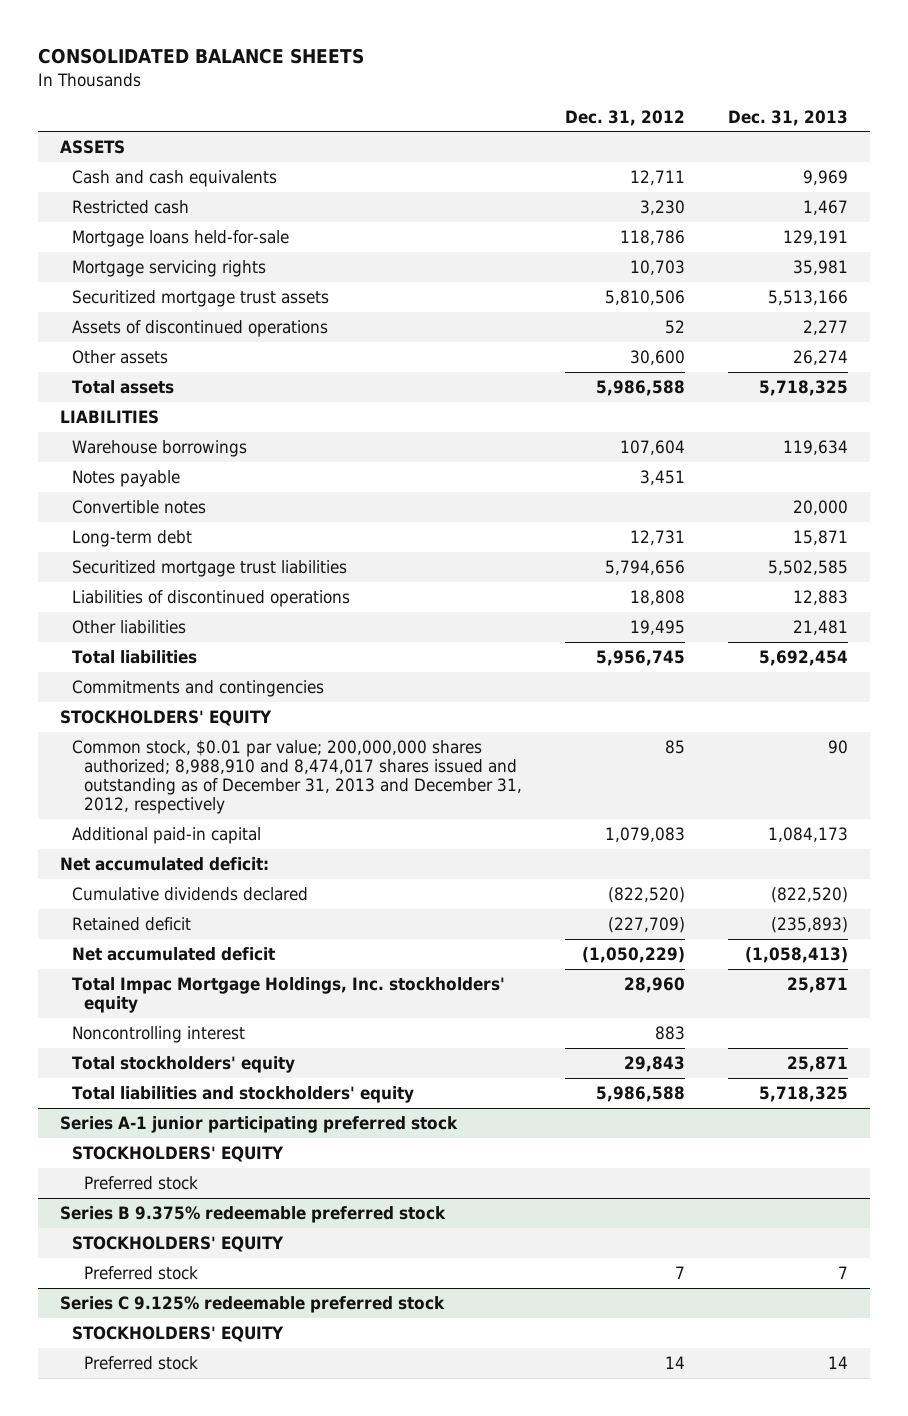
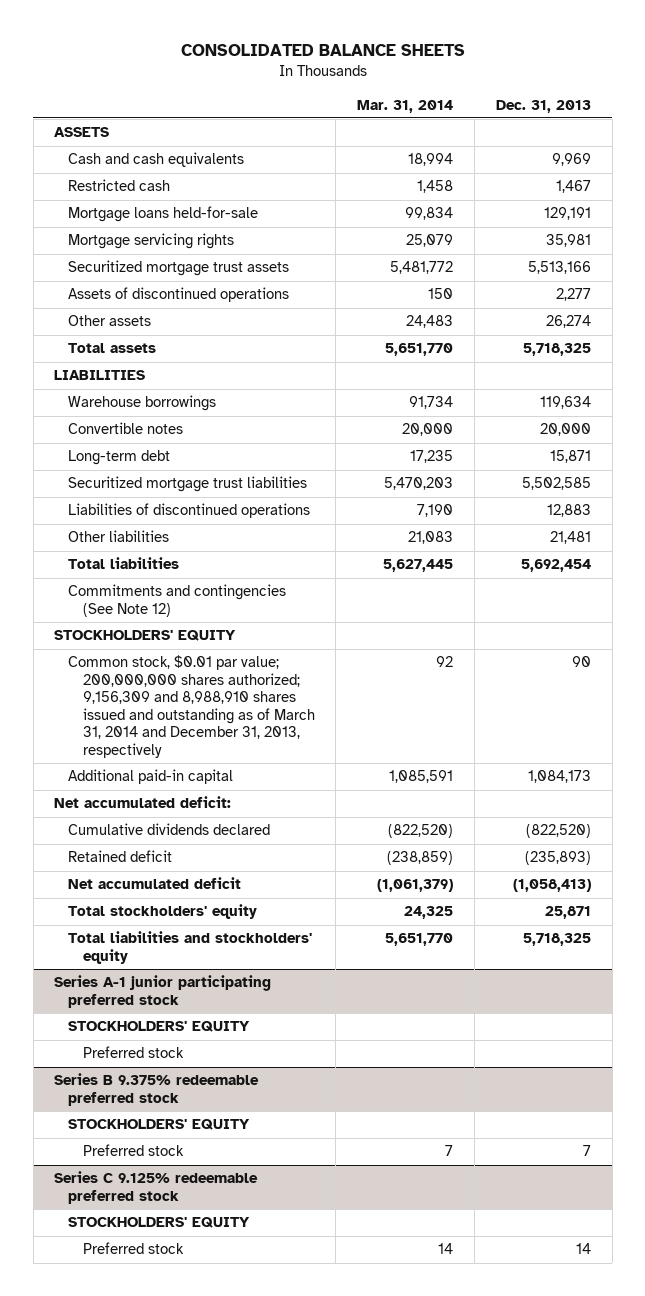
- | Dec. 31, 2012 | Dec. 31, 2013
+ | Mar. 31, 2014 | Dec. 31, 2013
- Notes payable | 3,451 |
- Commitments and contingencies
+ Commitments and contingencies (See Note 12)
- Common stock, $0.01 par value; 200,000,000 shares authorized; 8,988,910 and 8,474,017 shares issued and outstanding as of December 31, 2013 and December 31, 2012, respectively | 85 | 90
+ Common stock, $0.01 par value; 200,000,000 shares authorized; 9,156,309 and 8,988,910 shares issued and outstanding as of March 31, 2014 and December 31, 2013, respectively | 92 | 90
- Total Impac Mortgage Holdings, Inc. stockholders' equity | 28,960 | 25,871
- Noncontrolling interest | 883 |

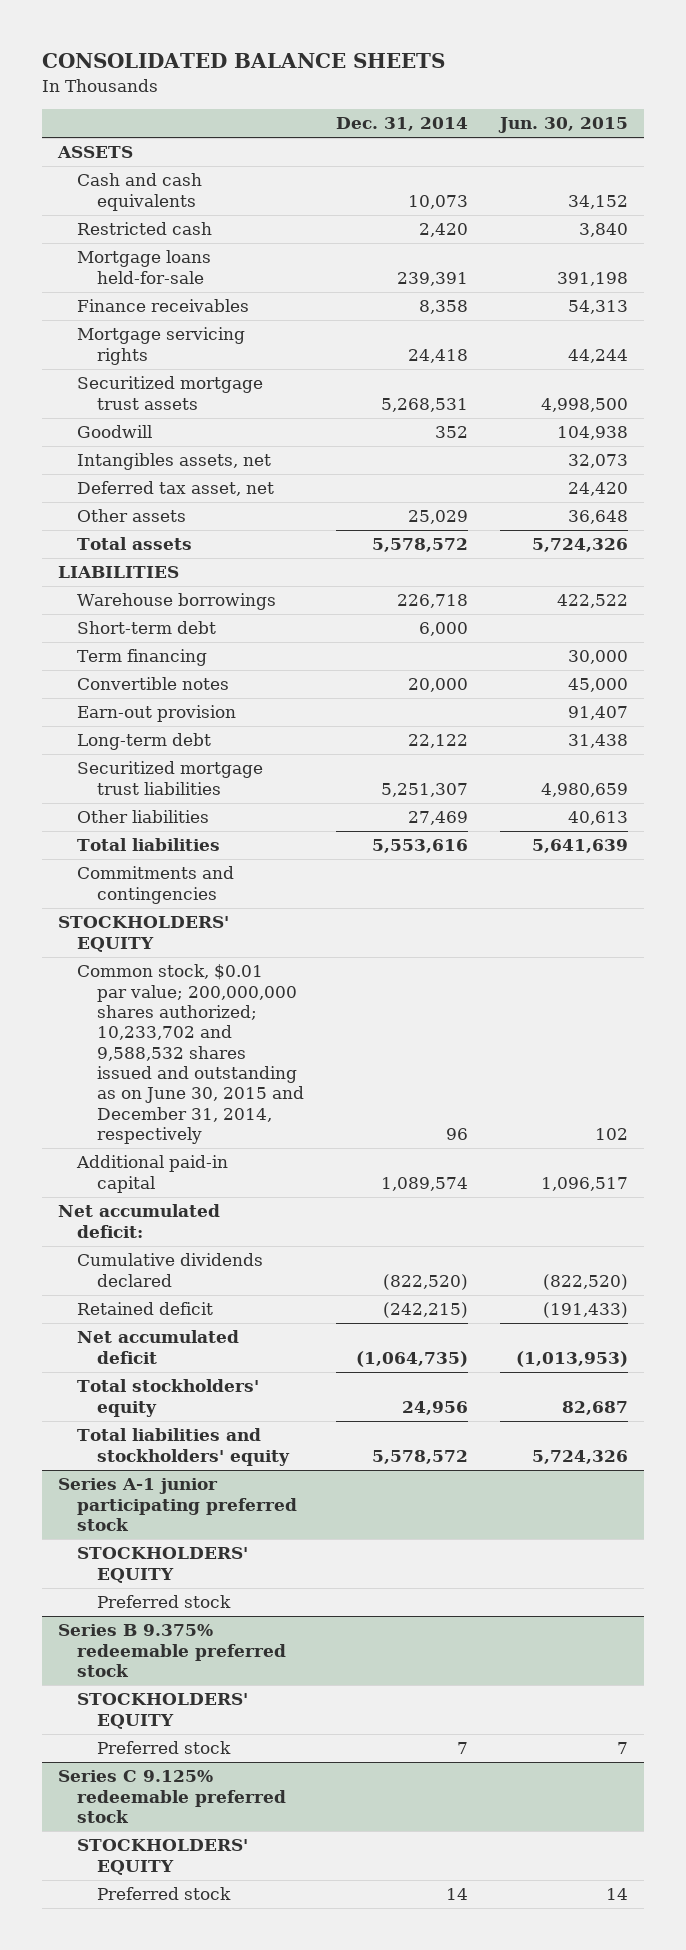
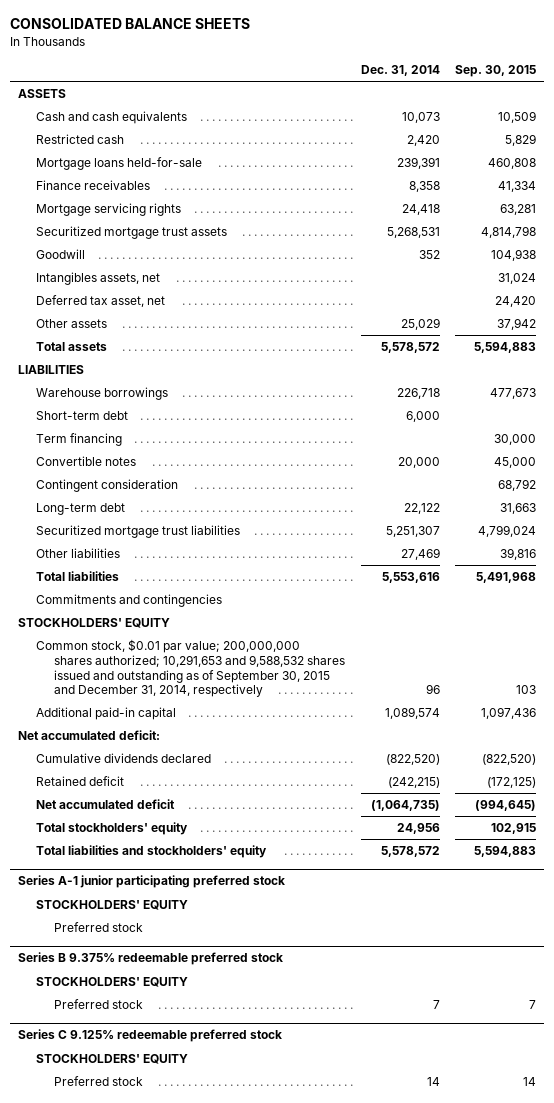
- | Dec. 31, 2014 | Jun. 30, 2015
+ | Dec. 31, 2014 | Sep. 30, 2015
- Earn-out provision | | 91,407
+ Contingent consideration | | 68,792
- Common stock, $0.01 par value; 200,000,000 shares authorized; 10,233,702 and 9,588,532 shares issued and outstanding as on June 30, 2015 and December 31, 2014, respectively | 96 | 102
+ Common stock, $0.01 par value; 200,000,000 shares authorized; 10,291,653 and 9,588,532 shares issued and outstanding as of September 30, 2015 and December 31, 2014, respectively | 96 | 103

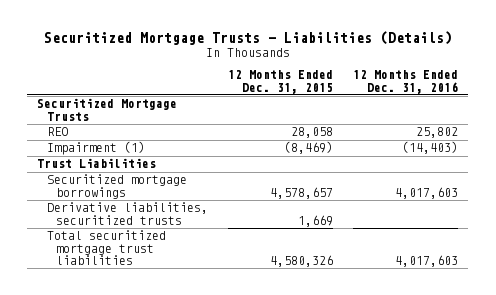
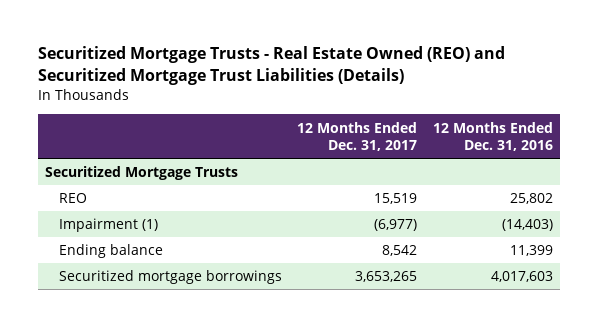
- Securitized Mortgage Trusts - Liabilities (Details)
+ Securitized Mortgage Trusts - Real Estate Owned (REO) and Securitized Mortgage Trust Liabilities (Details)
- | 12 Months Ended Dec. 31, 2015 | 12 Months Ended Dec. 31, 2016
+ | 12 Months Ended Dec. 31, 2017 | 12 Months Ended Dec. 31, 2016
- Trust Liabilities
+ Ending balance | 8,542 | 11,399
- Derivative liabilities, securitized trusts | 1,669 |
- Total securitized mortgage trust liabilities | 4,580,326 | 4,017,603

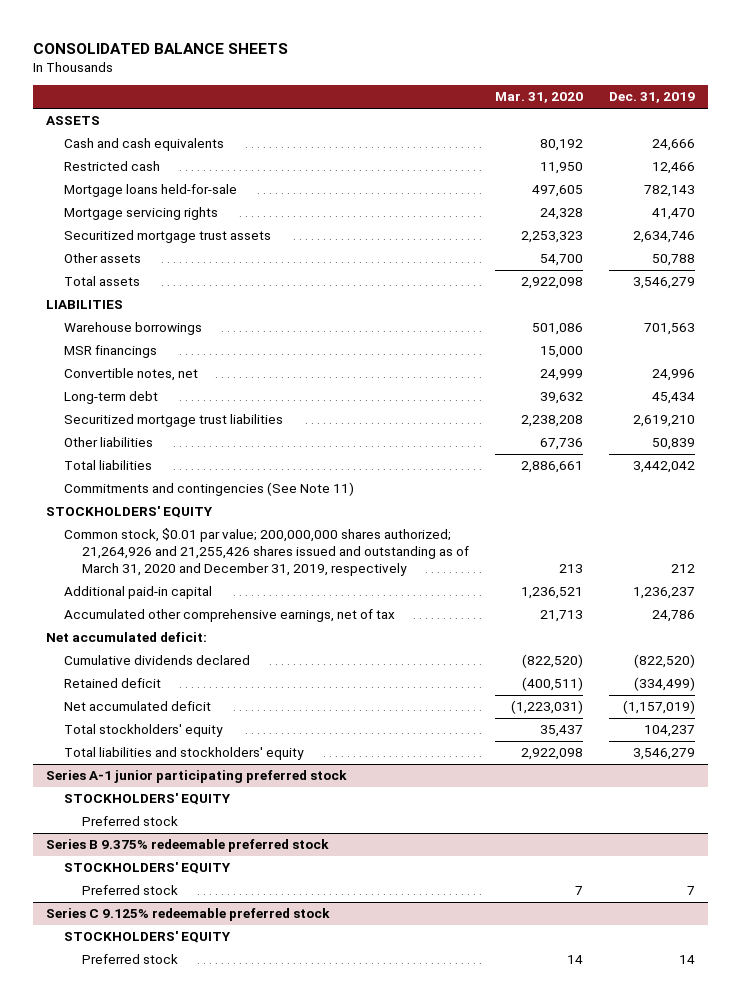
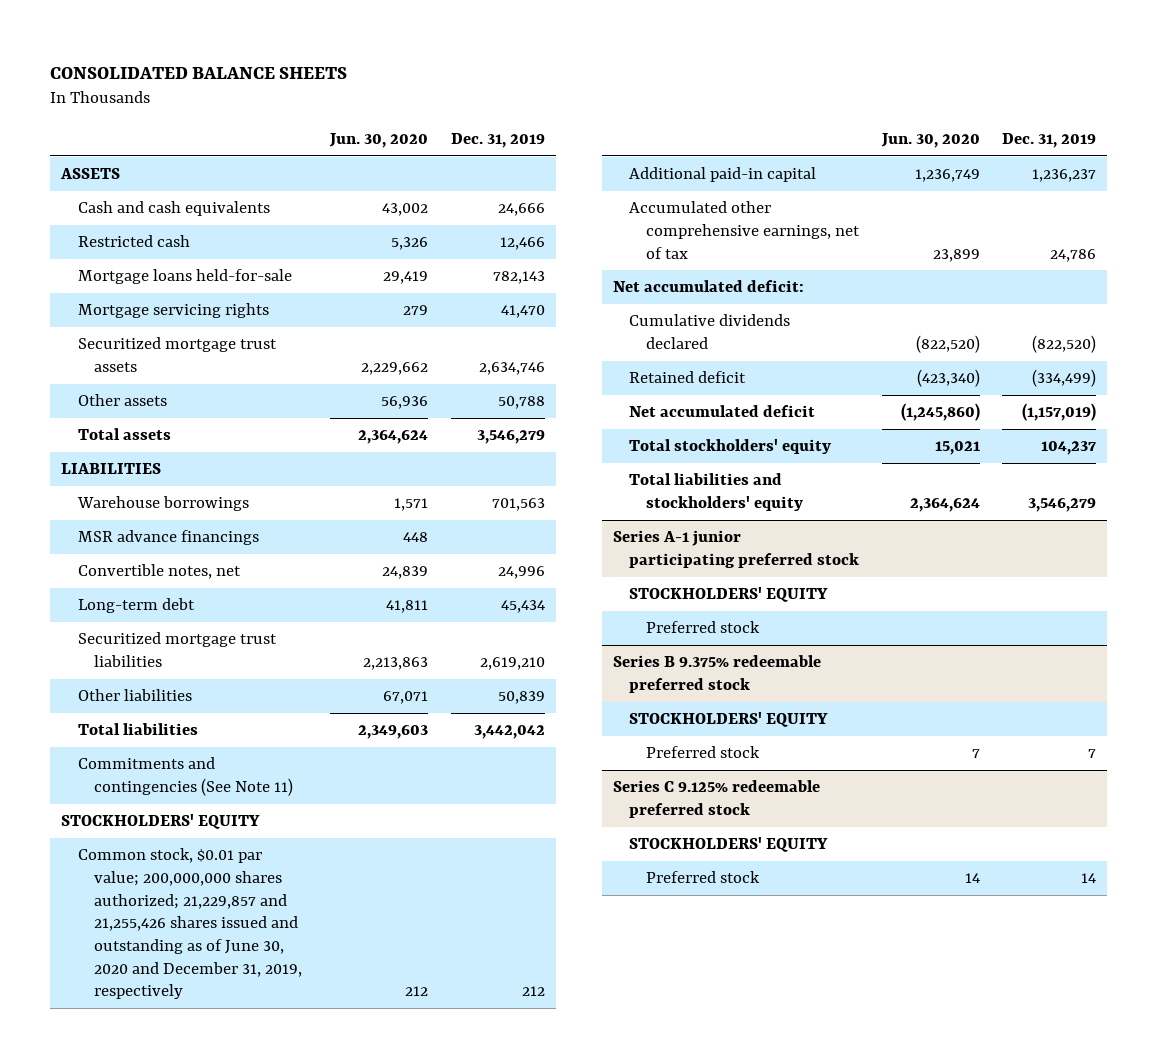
- | Mar. 31, 2020 | Dec. 31, 2019
+ | Jun. 30, 2020 | Dec. 31, 2019
- MSR financings | 15,000 |
+ MSR advance financings | 448 |
- Common stock, $0.01 par value; 200,000,000 shares authorized; 21,264,926 and 21,255,426 shares issued and outstanding as of March 31, 2020 and December 31, 2019, respectively | 213 | 212
+ Common stock, $0.01 par value; 200,000,000 shares authorized; 21,229,857 and 21,255,426 shares issued and outstanding as of June 30, 2020 and December 31, 2019, respectively | 212 | 212

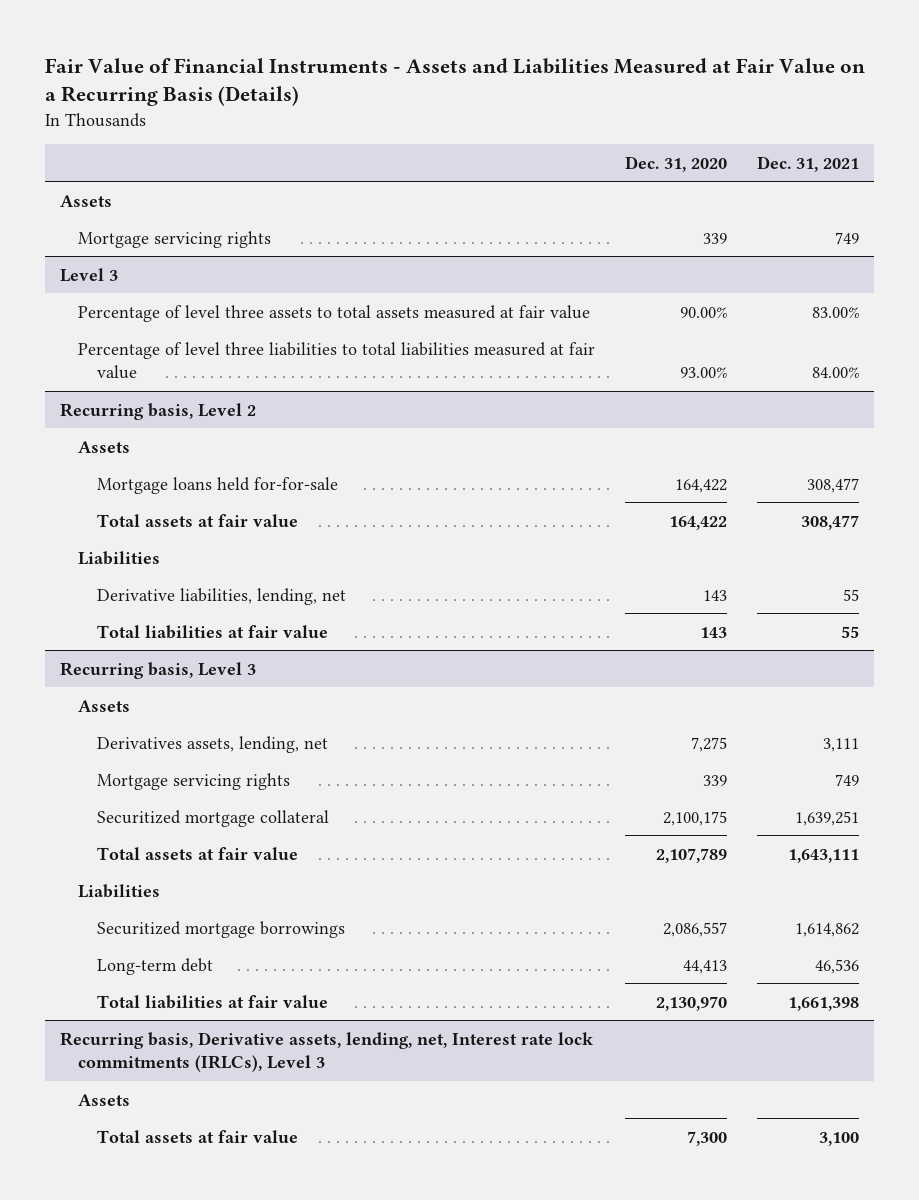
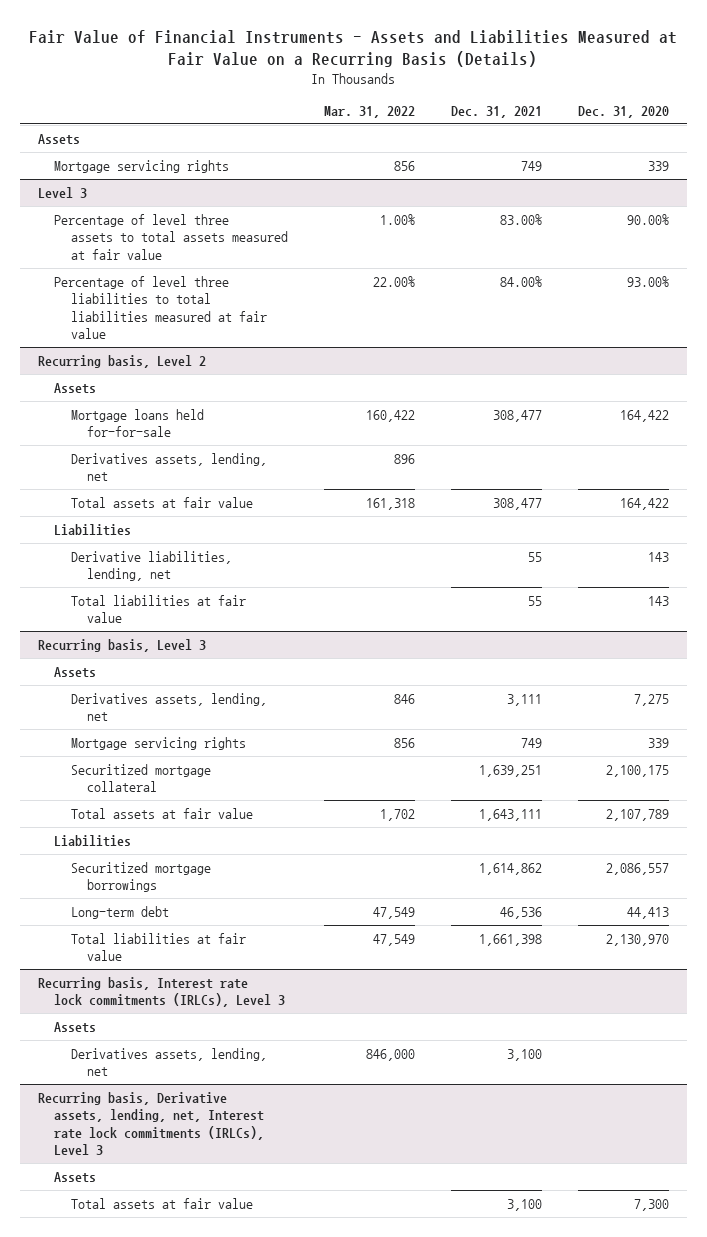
- | Dec. 31, 2020 | Dec. 31, 2021
+ | Mar. 31, 2022 | Dec. 31, 2021 | Dec. 31, 2020
@ Recurring basis, Level 2
+ Derivatives assets, lending, net | 896 | |
+ Recurring basis, Interest rate lock commitments (IRLCs), Level 3
+ Assets
+ Derivatives assets, lending, net | 846,000 | 3,100 |

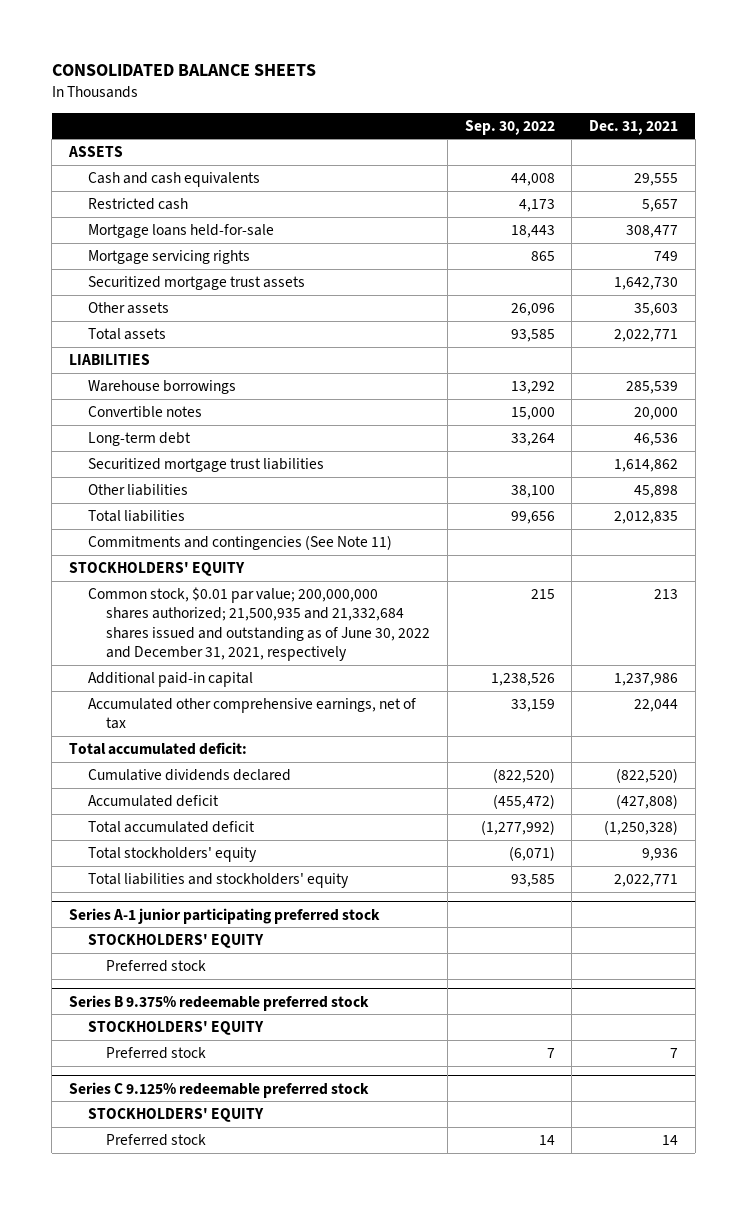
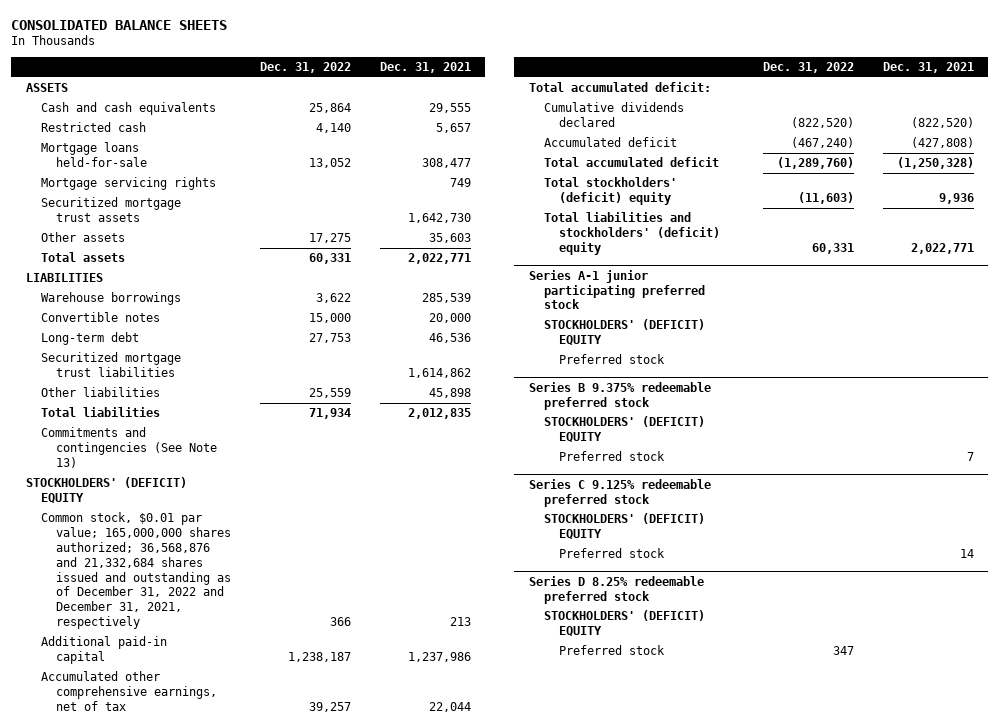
- | Sep. 30, 2022 | Dec. 31, 2021
+ | Dec. 31, 2022 | Dec. 31, 2021
- Commitments and contingencies (See Note 11)
- STOCKHOLDERS' EQUITY
- Common stock, $0.01 par value; 200,000,000 shares authorized; 21,500,935 and 21,332,684 shares issued and outstanding as of June 30, 2022 and December 31, 2021, respectively | 215 | 213
+ Commitments and contingencies (See Note 13)
+ STOCKHOLDERS' (DEFICIT) EQUITY
+ Common stock, $0.01 par value; 165,000,000 shares authorized; 36,568,876 and 21,332,684 shares issued and outstanding as of December 31, 2022 and December 31, 2021, respectively | 366 | 213
- Total stockholders' equity | (6,071) | 9,936
- Total liabilities and stockholders' equity | 93,585 | 2,022,771
+ Total stockholders' (deficit) equity | (11,603) | 9,936
+ Total liabilities and stockholders' (deficit) equity | 60,331 | 2,022,771
@ Series A-1 junior participating preferred stock
- STOCKHOLDERS' EQUITY
+ STOCKHOLDERS' (DEFICIT) EQUITY
@ Series B 9.375% redeemable preferred stock
- STOCKHOLDERS' EQUITY
+ STOCKHOLDERS' (DEFICIT) EQUITY
@ Series C 9.125% redeemable preferred stock
- STOCKHOLDERS' EQUITY
+ STOCKHOLDERS' (DEFICIT) EQUITY
+ Series D 8.25% redeemable preferred stock
+ STOCKHOLDERS' (DEFICIT) EQUITY
+ Preferred stock | 347 |

